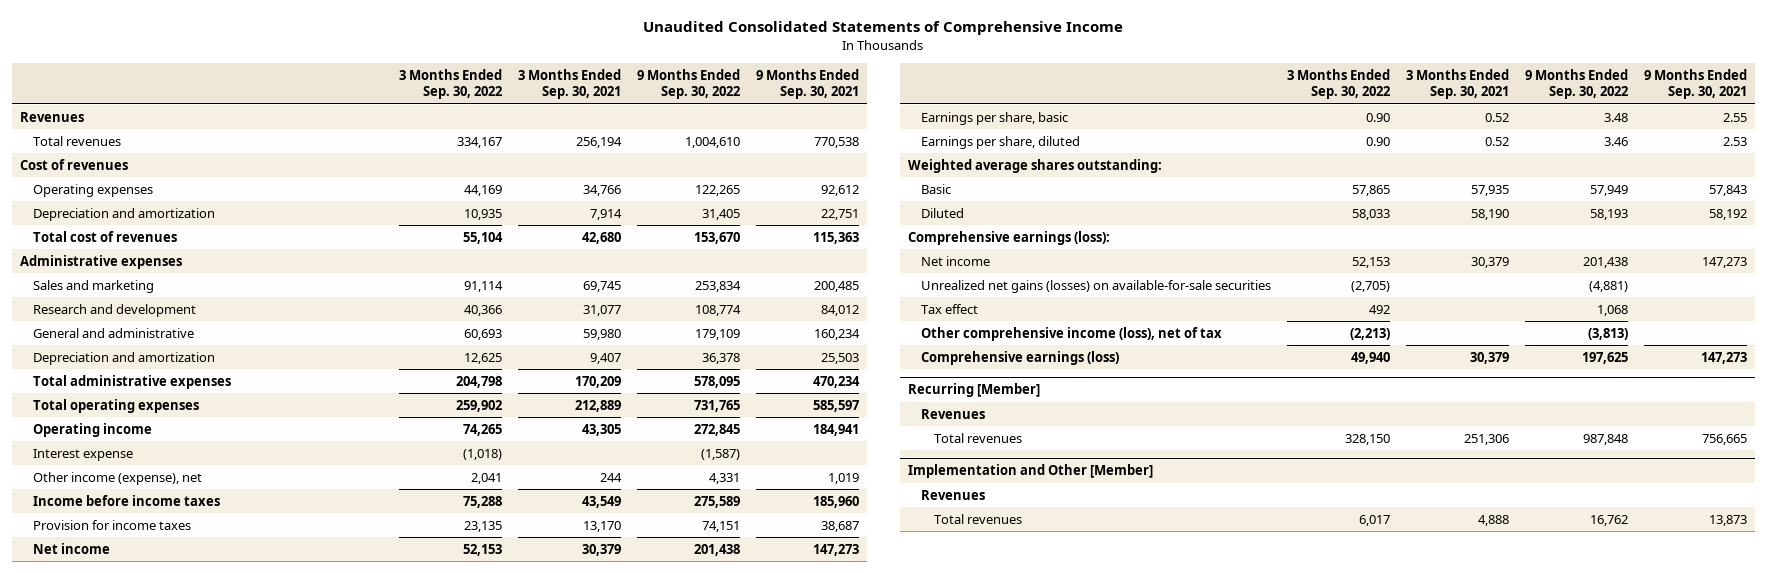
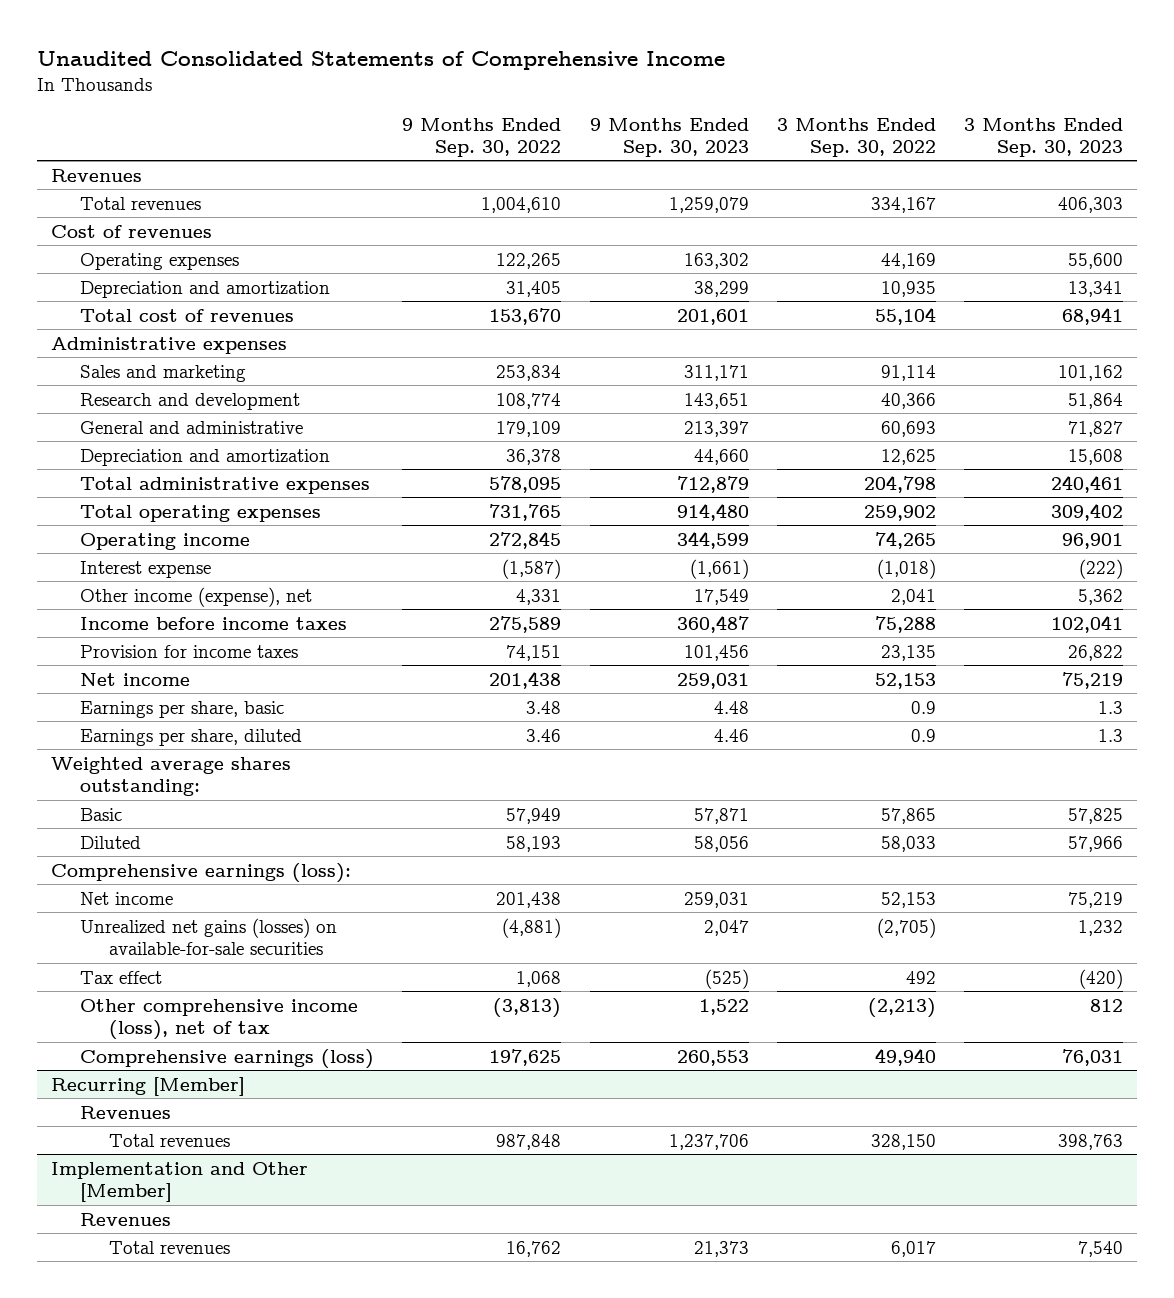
- | 3 Months Ended Sep. 30, 2022 | 3 Months Ended Sep. 30, 2021 | 9 Months Ended Sep. 30, 2022 | 9 Months Ended Sep. 30, 2021
+ | 9 Months Ended Sep. 30, 2022 | 9 Months Ended Sep. 30, 2023 | 3 Months Ended Sep. 30, 2022 | 3 Months Ended Sep. 30, 2023
- Earnings per share, basic | 0.90 | 0.52 | 3.48 | 2.55
- Earnings per share, diluted | 0.90 | 0.52 | 3.46 | 2.53
+ Earnings per share, basic | 3.48 | 4.48 | 0.9 | 1.3
+ Earnings per share, diluted | 3.46 | 4.46 | 0.9 | 1.3

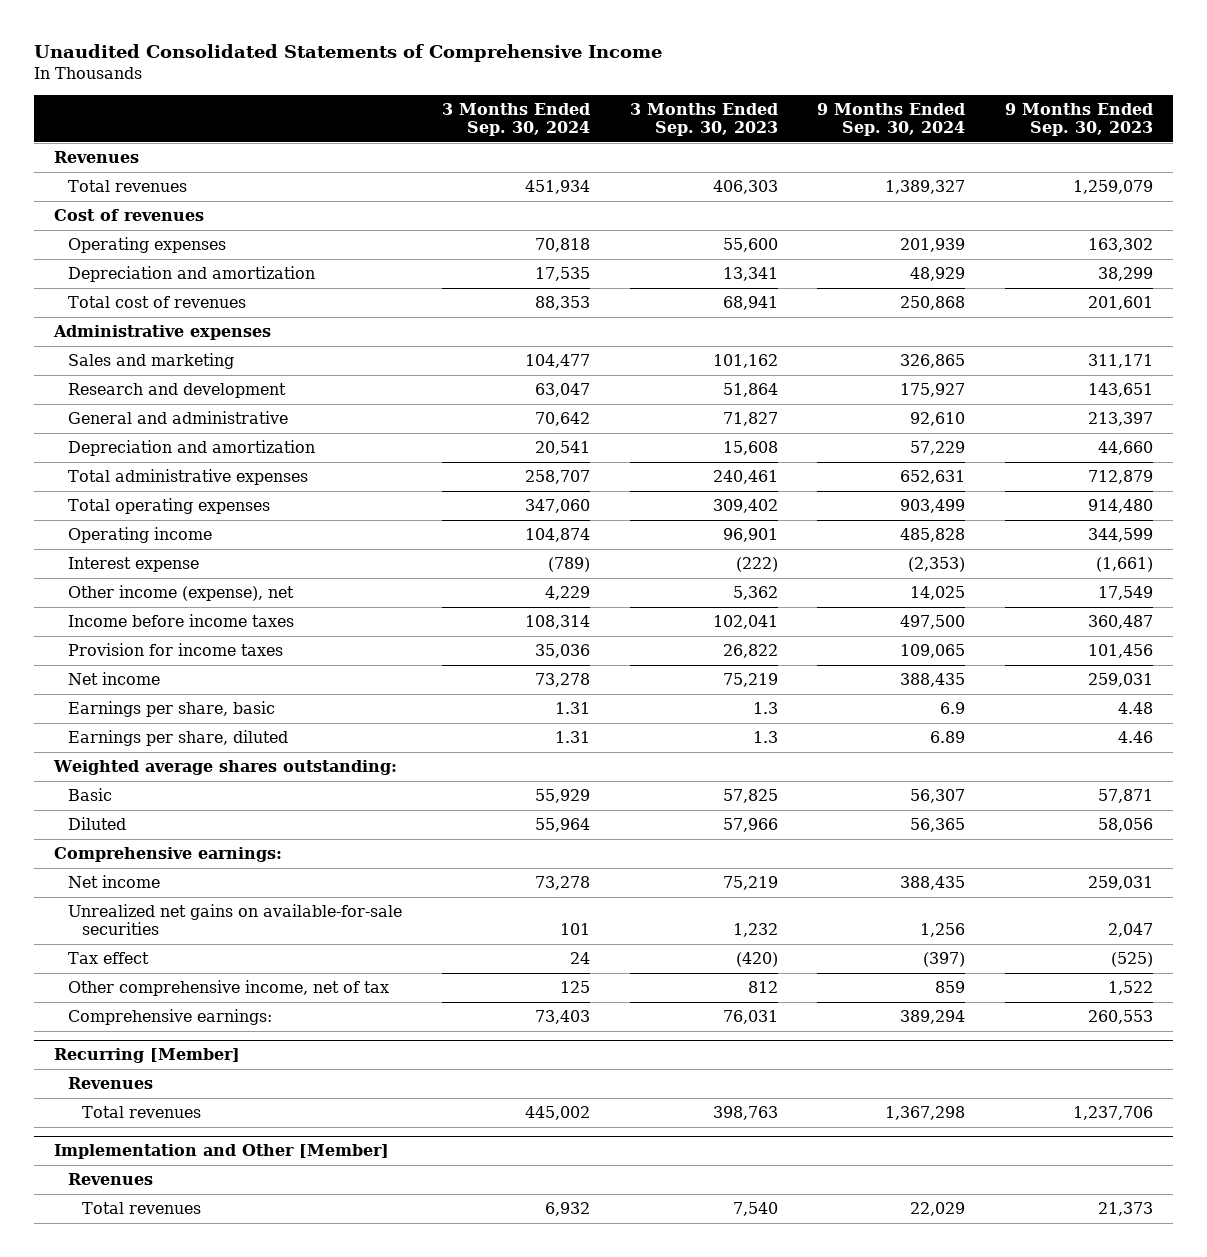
- | 9 Months Ended Sep. 30, 2022 | 9 Months Ended Sep. 30, 2023 | 3 Months Ended Sep. 30, 2022 | 3 Months Ended Sep. 30, 2023
+ | 3 Months Ended Sep. 30, 2024 | 3 Months Ended Sep. 30, 2023 | 9 Months Ended Sep. 30, 2024 | 9 Months Ended Sep. 30, 2023
- Comprehensive earnings (loss):
+ Comprehensive earnings:
- Unrealized net gains (losses) on available-for-sale securities | (4,881) | 2,047 | (2,705) | 1,232
+ Unrealized net gains on available-for-sale securities | 101 | 1,232 | 1,256 | 2,047
- Other comprehensive income (loss), net of tax | (3,813) | 1,522 | (2,213) | 812
- Comprehensive earnings (loss) | 197,625 | 260,553 | 49,940 | 76,031
+ Other comprehensive income, net of tax | 125 | 812 | 859 | 1,522
+ Comprehensive earnings: | 73,403 | 76,031 | 389,294 | 260,553

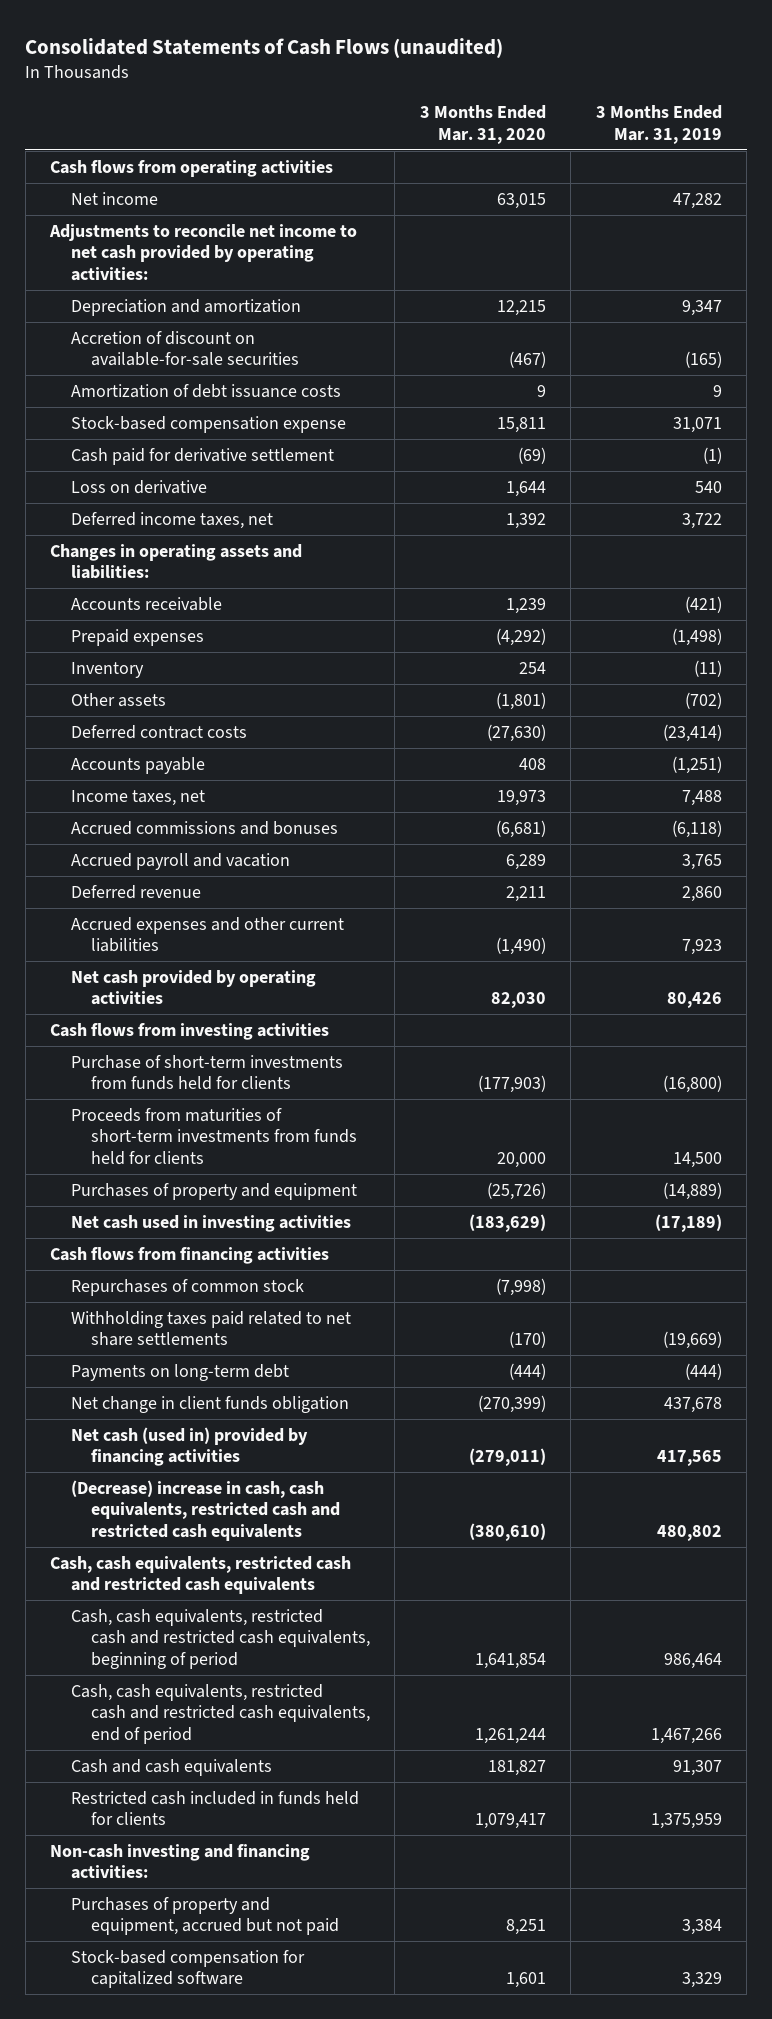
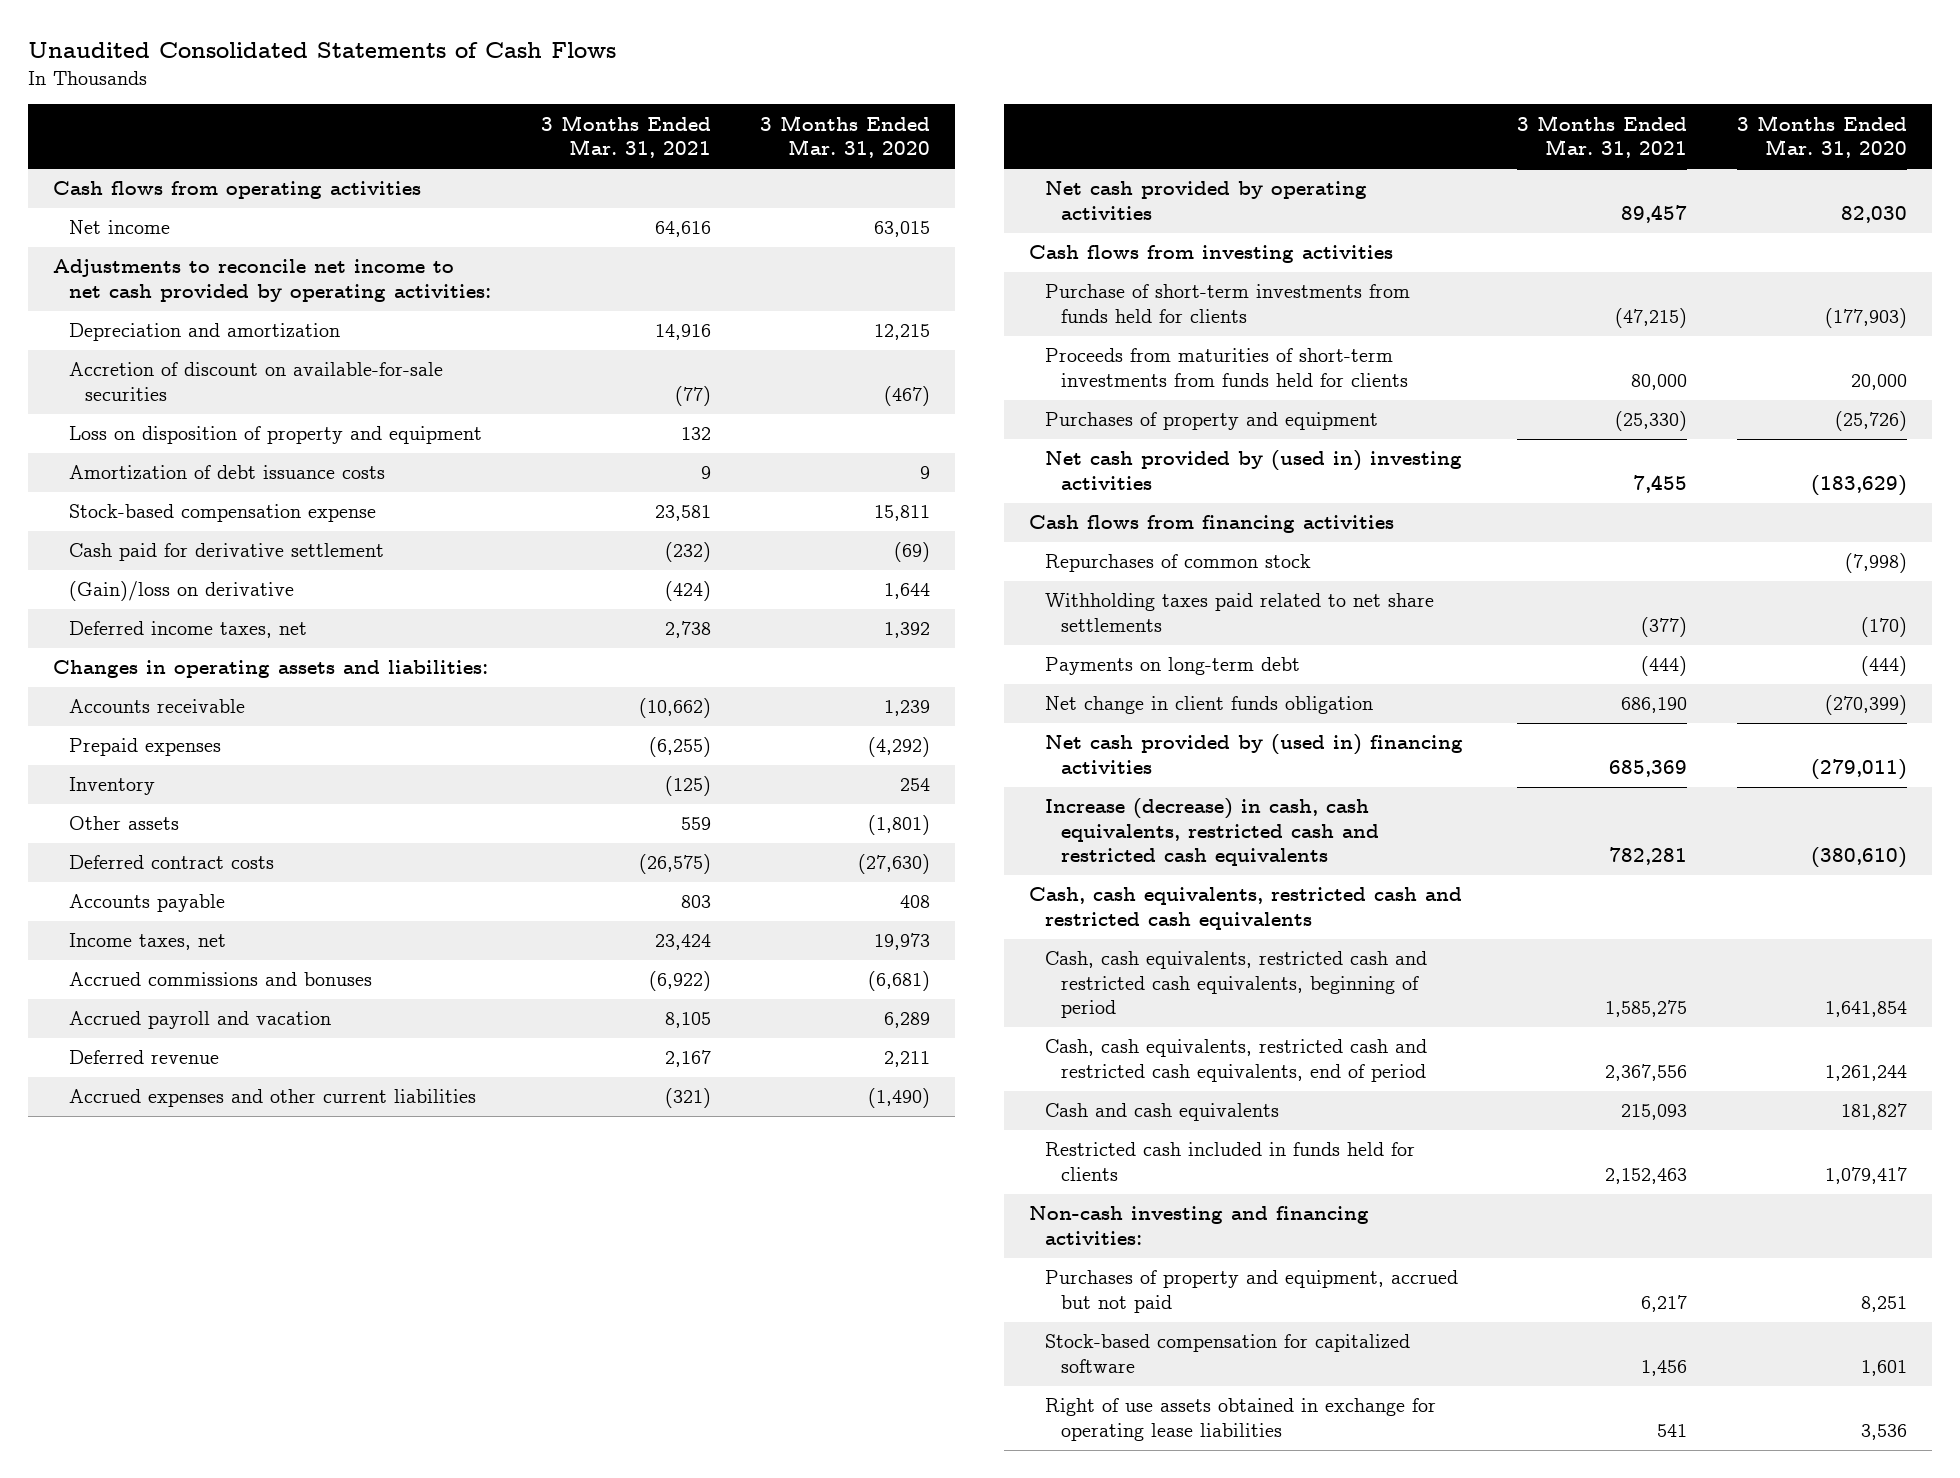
- Consolidated Statements of Cash Flows (unaudited)
+ Unaudited Consolidated Statements of Cash Flows
- | 3 Months Ended Mar. 31, 2020 | 3 Months Ended Mar. 31, 2019
+ | 3 Months Ended Mar. 31, 2021 | 3 Months Ended Mar. 31, 2020
+ Loss on disposition of property and equipment | 132 |
- Loss on derivative | 1,644 | 540
+ (Gain)/loss on derivative | (424) | 1,644
- Net cash used in investing activities | (183,629) | (17,189)
+ Net cash provided by (used in) investing activities | 7,455 | (183,629)
- Net cash (used in) provided by financing activities | (279,011) | 417,565
- (Decrease) increase in cash, cash equivalents, restricted cash and restricted cash equivalents | (380,610) | 480,802
+ Net cash provided by (used in) financing activities | 685,369 | (279,011)
+ Increase (decrease) in cash, cash equivalents, restricted cash and restricted cash equivalents | 782,281 | (380,610)
+ Right of use assets obtained in exchange for operating lease liabilities | 541 | 3,536

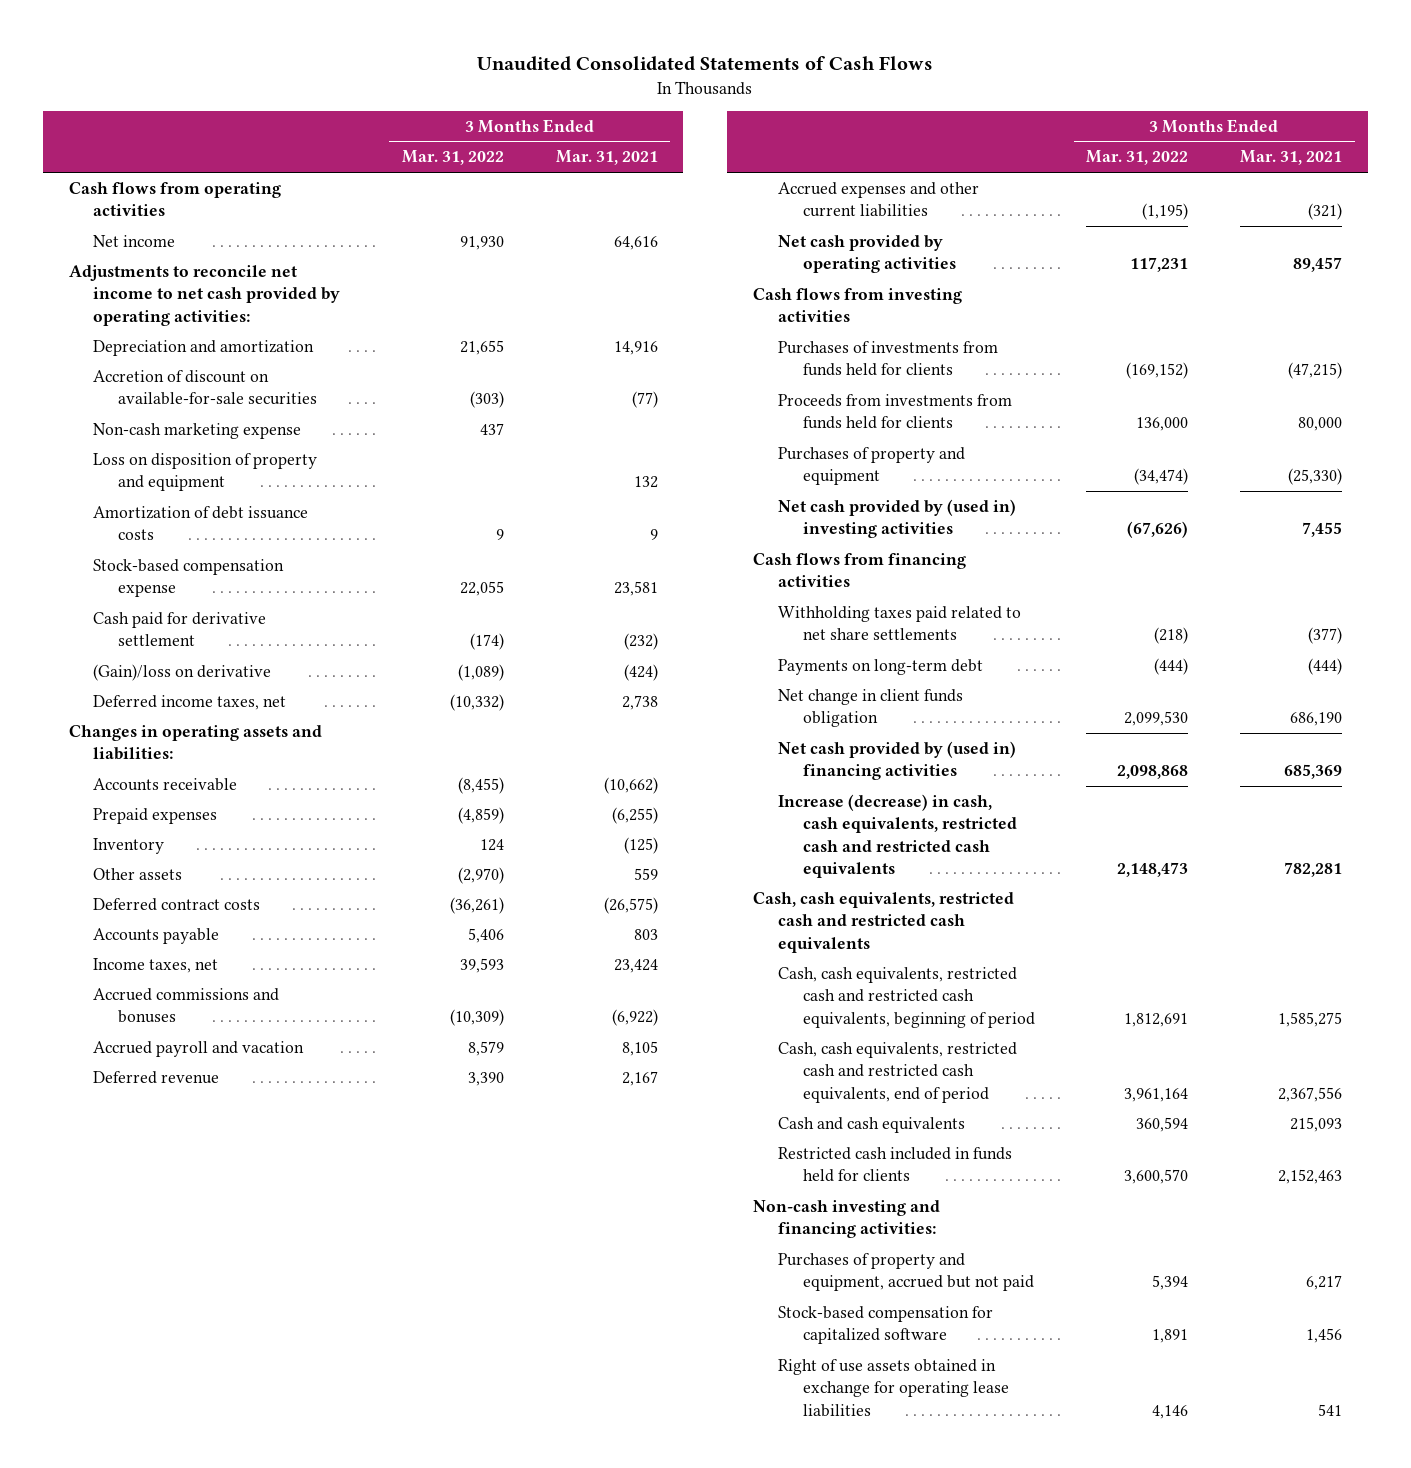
- | 3 Months Ended Mar. 31, 2021 | 3 Months Ended Mar. 31, 2020
+ | 3 Months Ended Mar. 31, 2022 | 3 Months Ended Mar. 31, 2021
+ Non-cash marketing expense | 437 |
- Purchase of short-term investments from funds held for clients | (47,215) | (177,903)
- Proceeds from maturities of short-term investments from funds held for clients | 80,000 | 20,000
+ Purchases of investments from funds held for clients | (169,152) | (47,215)
+ Proceeds from investments from funds held for clients | 136,000 | 80,000
- Repurchases of common stock | | (7,998)

